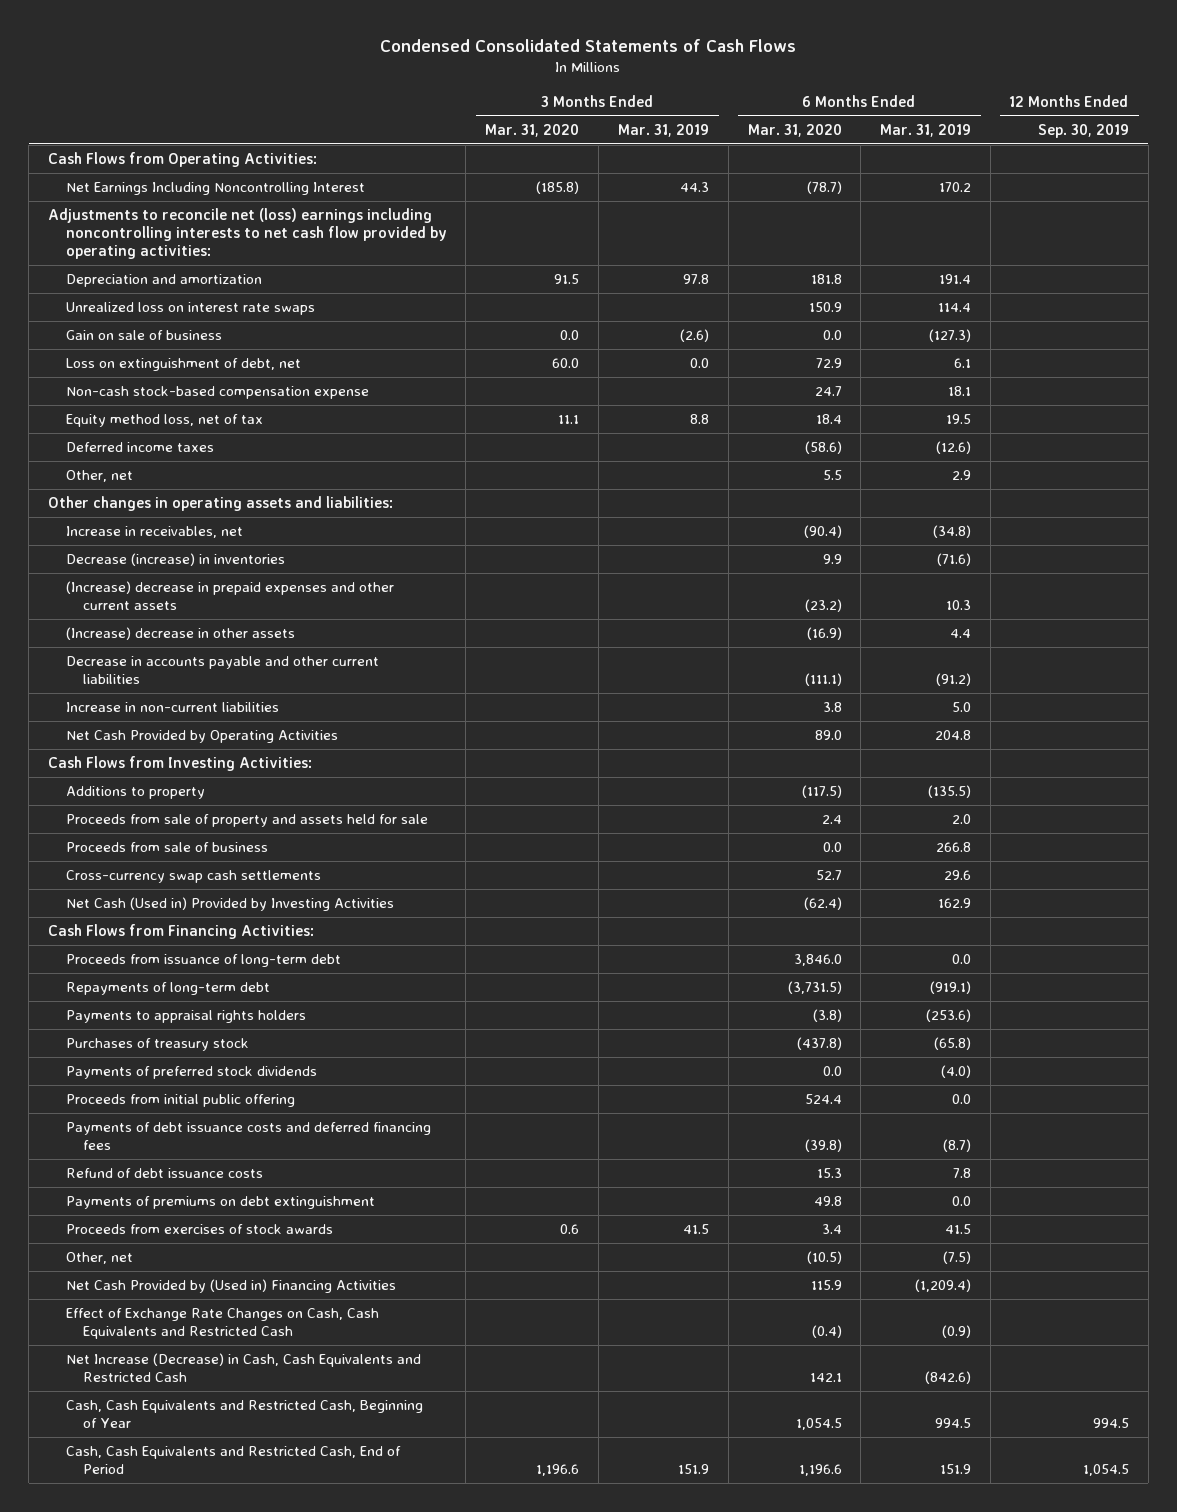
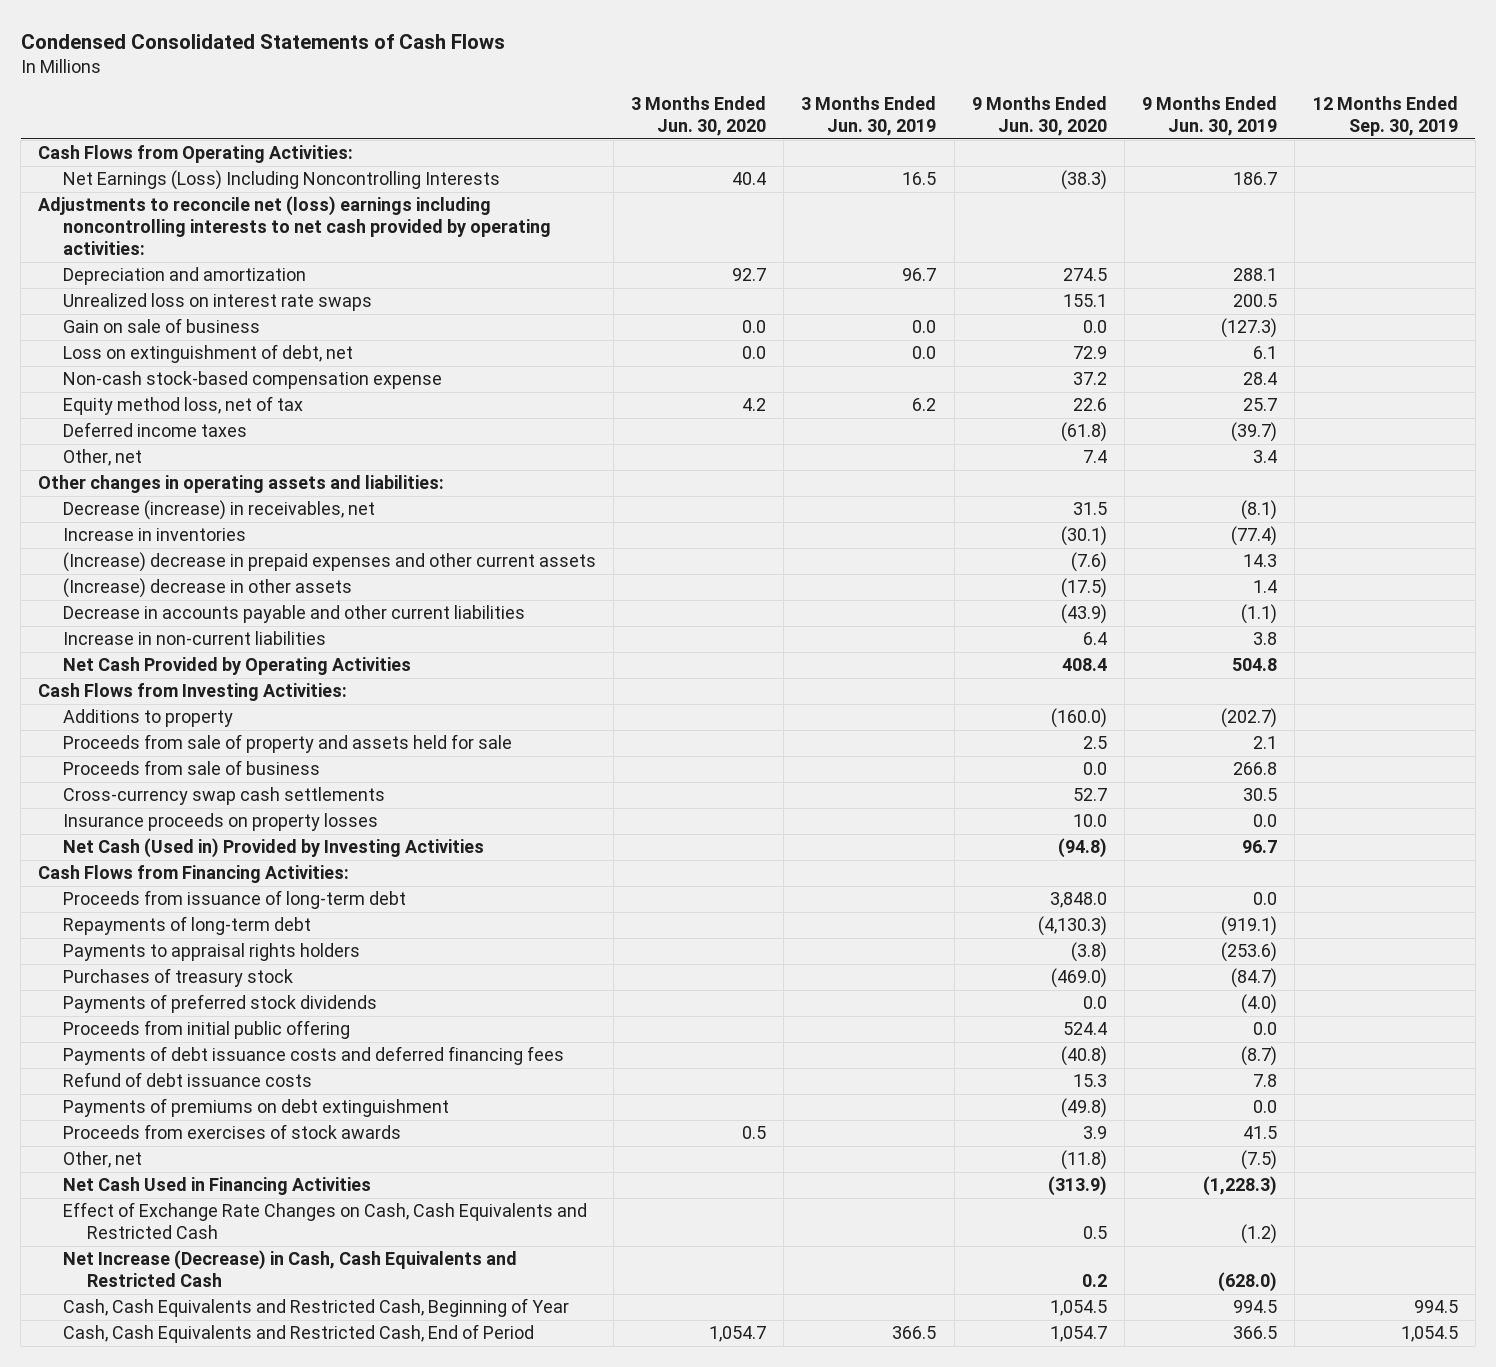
- | 3 Months Ended Mar. 31, 2020 | 3 Months Ended Mar. 31, 2019 | 6 Months Ended Mar. 31, 2020 | 6 Months Ended Mar. 31, 2019 | 12 Months Ended Sep. 30, 2019
+ | 3 Months Ended Jun. 30, 2020 | 3 Months Ended Jun. 30, 2019 | 9 Months Ended Jun. 30, 2020 | 9 Months Ended Jun. 30, 2019 | 12 Months Ended Sep. 30, 2019
- Net Earnings Including Noncontrolling Interest | (185.8) | 44.3 | (78.7) | 170.2 |
- Adjustments to reconcile net (loss) earnings including noncontrolling interests to net cash flow provided by operating activities:
+ Net Earnings (Loss) Including Noncontrolling Interests | 40.4 | 16.5 | (38.3) | 186.7 |
+ Adjustments to reconcile net (loss) earnings including noncontrolling interests to net cash provided by operating activities:
- Increase in receivables, net | | | (90.4) | (34.8) |
- Decrease (increase) in inventories | | | 9.9 | (71.6) |
+ Decrease (increase) in receivables, net | | | 31.5 | (8.1) |
+ Increase in inventories | | | (30.1) | (77.4) |
+ Insurance proceeds on property losses | | | 10.0 | 0.0 |
- Net Cash Provided by (Used in) Financing Activities | | | 115.9 | (1,209.4) |
+ Net Cash Used in Financing Activities | | | (313.9) | (1,228.3) |

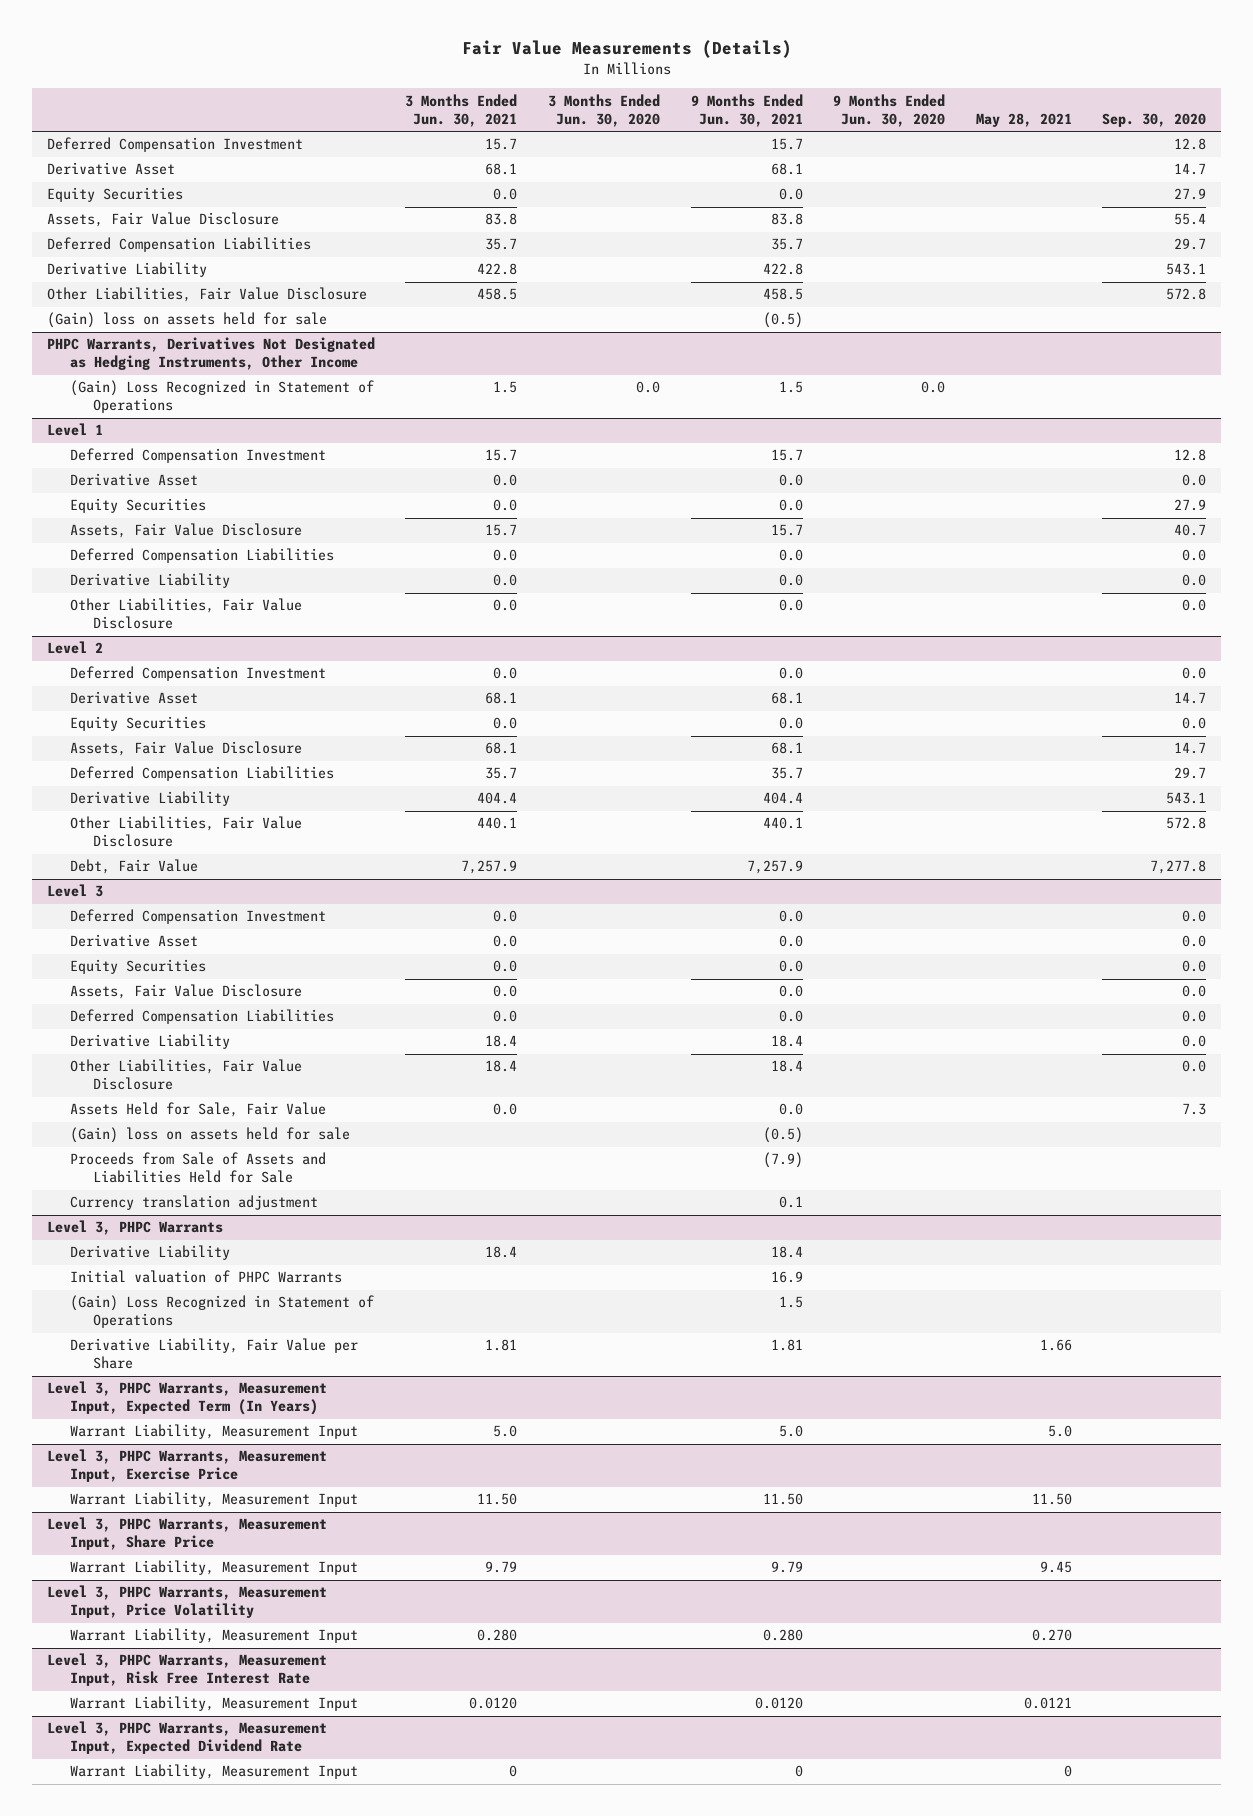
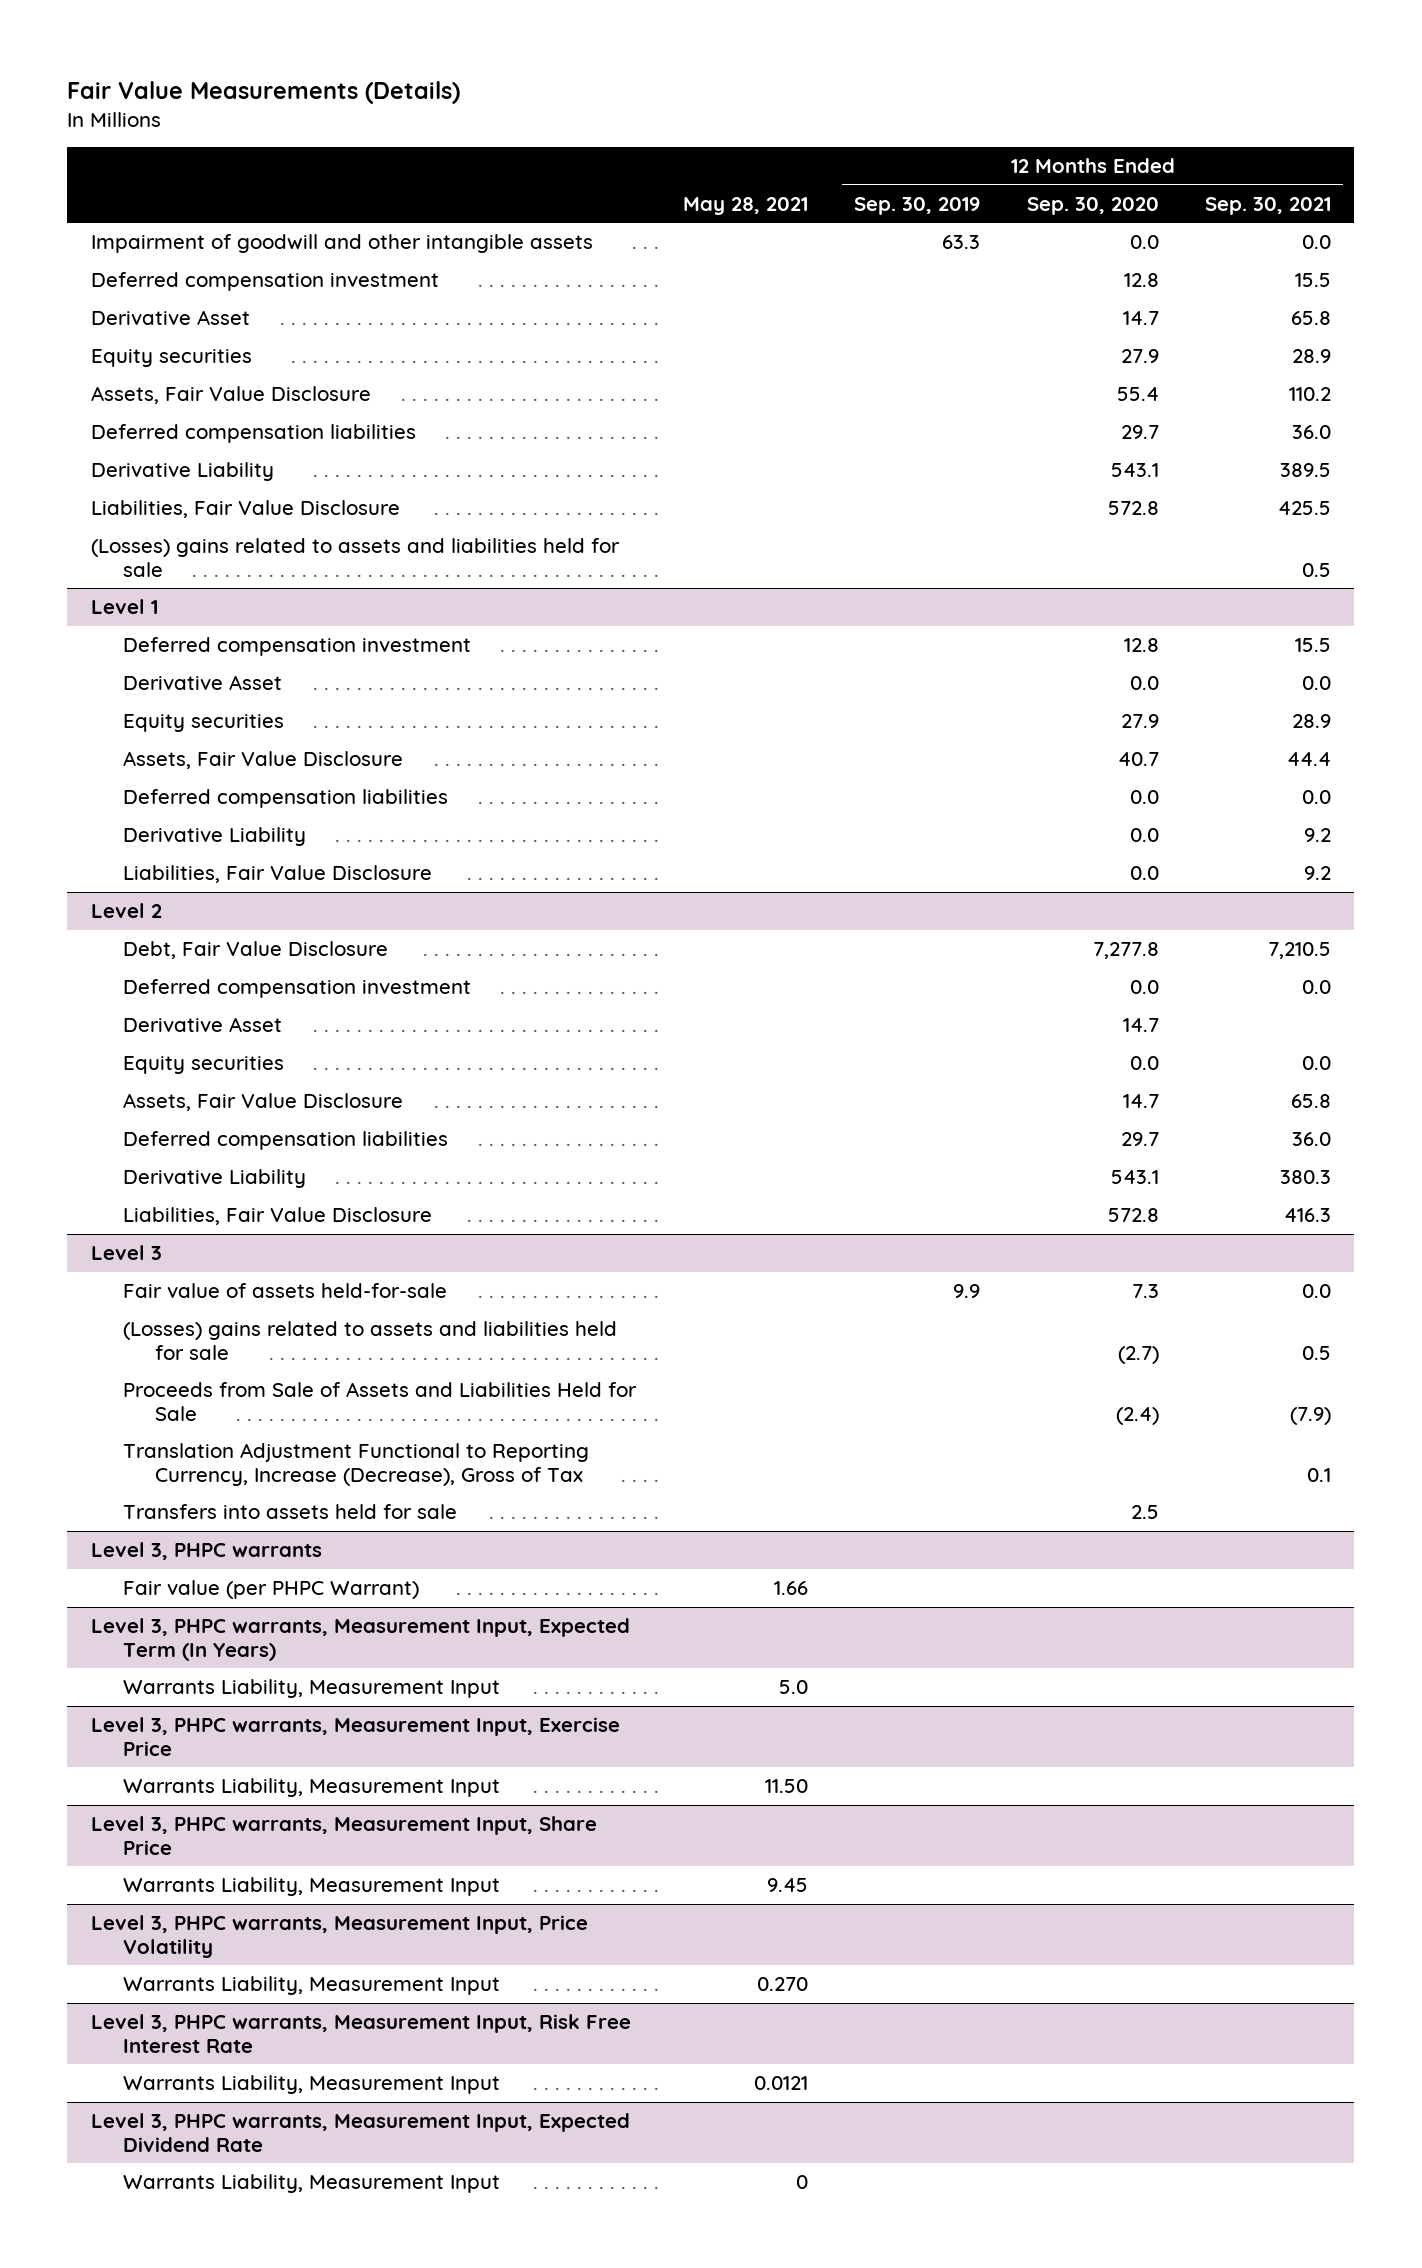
- | 3 Months Ended Jun. 30, 2021 | 3 Months Ended Jun. 30, 2020 | 9 Months Ended Jun. 30, 2021 | 9 Months Ended Jun. 30, 2020 | May 28, 2021 | Sep. 30, 2020
+ | May 28, 2021 | 12 Months Ended Sep. 30, 2019 | 12 Months Ended Sep. 30, 2020 | 12 Months Ended Sep. 30, 2021
- Deferred Compensation Investment | 15.7 | | 15.7 | | | 12.8
+ Impairment of goodwill and other intangible assets | | 63.3 | 0.0 | 0.0
+ Deferred compensation investment | | | 12.8 | 15.5
- Equity Securities | 0.0 | | 0.0 | | | 27.9
+ Equity securities | | | 27.9 | 28.9
- Deferred Compensation Liabilities | 35.7 | | 35.7 | | | 29.7
+ Deferred compensation liabilities | | | 29.7 | 36.0
- Other Liabilities, Fair Value Disclosure | 458.5 | | 458.5 | | | 572.8
- (Gain) loss on assets held for sale | | | (0.5) | | |
- PHPC Warrants, Derivatives Not Designated as Hedging Instruments, Other Income
- (Gain) Loss Recognized in Statement of Operations | 1.5 | 0.0 | 1.5 | 0.0 | |
+ Liabilities, Fair Value Disclosure | | | 572.8 | 425.5
+ (Losses) gains related to assets and liabilities held for sale | | | | 0.5
@ Level 1
- Deferred Compensation Investment | 15.7 | | 15.7 | | | 12.8
+ Deferred compensation investment | | | 12.8 | 15.5
- Equity Securities | 0.0 | | 0.0 | | | 27.9
+ Equity securities | | | 27.9 | 28.9
- Deferred Compensation Liabilities | 0.0 | | 0.0 | | | 0.0
+ Deferred compensation liabilities | | | 0.0 | 0.0
- Other Liabilities, Fair Value Disclosure | 0.0 | | 0.0 | | | 0.0
+ Liabilities, Fair Value Disclosure | | | 0.0 | 9.2
@ Level 2
- Deferred Compensation Investment | 0.0 | | 0.0 | | | 0.0
+ Debt, Fair Value Disclosure | | | 7,277.8 | 7,210.5
+ Deferred compensation investment | | | 0.0 | 0.0
- Equity Securities | 0.0 | | 0.0 | | | 0.0
+ Equity securities | | | 0.0 | 0.0
- Deferred Compensation Liabilities | 35.7 | | 35.7 | | | 29.7
+ Deferred compensation liabilities | | | 29.7 | 36.0
- Other Liabilities, Fair Value Disclosure | 440.1 | | 440.1 | | | 572.8
- Debt, Fair Value | 7,257.9 | | 7,257.9 | | | 7,277.8
+ Liabilities, Fair Value Disclosure | | | 572.8 | 416.3
@ Level 3
- Deferred Compensation Investment | 0.0 | | 0.0 | | | 0.0
- Derivative Asset | 0.0 | | 0.0 | | | 0.0
- Equity Securities | 0.0 | | 0.0 | | | 0.0
- Assets, Fair Value Disclosure | 0.0 | | 0.0 | | | 0.0
- Deferred Compensation Liabilities | 0.0 | | 0.0 | | | 0.0
- Derivative Liability | 18.4 | | 18.4 | | | 0.0
- Other Liabilities, Fair Value Disclosure | 18.4 | | 18.4 | | | 0.0
- Assets Held for Sale, Fair Value | 0.0 | | 0.0 | | | 7.3
- (Gain) loss on assets held for sale | | | (0.5) | | |
+ Fair value of assets held-for-sale | | 9.9 | 7.3 | 0.0
+ (Losses) gains related to assets and liabilities held for sale | | | (2.7) | 0.5
- Currency translation adjustment | | | 0.1 | | |
- Level 3, PHPC Warrants
- Derivative Liability | 18.4 | | 18.4 | | |
- Initial valuation of PHPC Warrants | | | 16.9 | | |
- (Gain) Loss Recognized in Statement of Operations | | | 1.5 | | |
- Derivative Liability, Fair Value per Share | 1.81 | | 1.81 | | 1.66 |
- Level 3, PHPC Warrants, Measurement Input, Expected Term (In Years)
- Warrant Liability, Measurement Input | 5.0 | | 5.0 | | 5.0 |
- Level 3, PHPC Warrants, Measurement Input, Exercise Price
- Warrant Liability, Measurement Input | 11.50 | | 11.50 | | 11.50 |
- Level 3, PHPC Warrants, Measurement Input, Share Price
- Warrant Liability, Measurement Input | 9.79 | | 9.79 | | 9.45 |
- Level 3, PHPC Warrants, Measurement Input, Price Volatility
- Warrant Liability, Measurement Input | 0.280 | | 0.280 | | 0.270 |
- Level 3, PHPC Warrants, Measurement Input, Risk Free Interest Rate
- Warrant Liability, Measurement Input | 0.0120 | | 0.0120 | | 0.0121 |
- Level 3, PHPC Warrants, Measurement Input, Expected Dividend Rate
- Warrant Liability, Measurement Input | 0 | | 0 | | 0 |
@ Level 3
+ Translation Adjustment Functional to Reporting Currency, Increase (Decrease), Gross of Tax | | | | 0.1
+ Transfers into assets held for sale | | | 2.5 |
+ Level 3, PHPC warrants
+ Fair value (per PHPC Warrant) | 1.66 | | |
+ Level 3, PHPC warrants, Measurement Input, Expected Term (In Years)
+ Warrants Liability, Measurement Input | 5.0 | | |
+ Level 3, PHPC warrants, Measurement Input, Exercise Price
+ Warrants Liability, Measurement Input | 11.50 | | |
+ Level 3, PHPC warrants, Measurement Input, Share Price
+ Warrants Liability, Measurement Input | 9.45 | | |
+ Level 3, PHPC warrants, Measurement Input, Price Volatility
+ Warrants Liability, Measurement Input | 0.270 | | |
+ Level 3, PHPC warrants, Measurement Input, Risk Free Interest Rate
+ Warrants Liability, Measurement Input | 0.0121 | | |
+ Level 3, PHPC warrants, Measurement Input, Expected Dividend Rate
+ Warrants Liability, Measurement Input | 0 | | |

